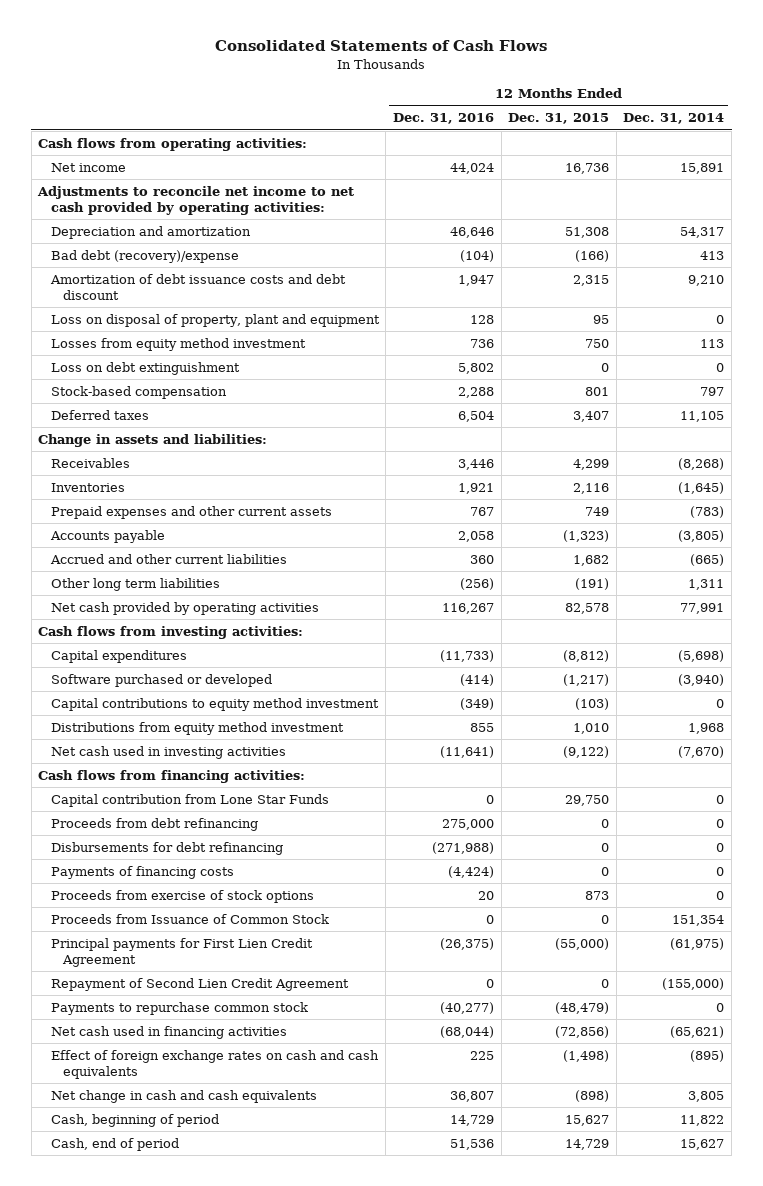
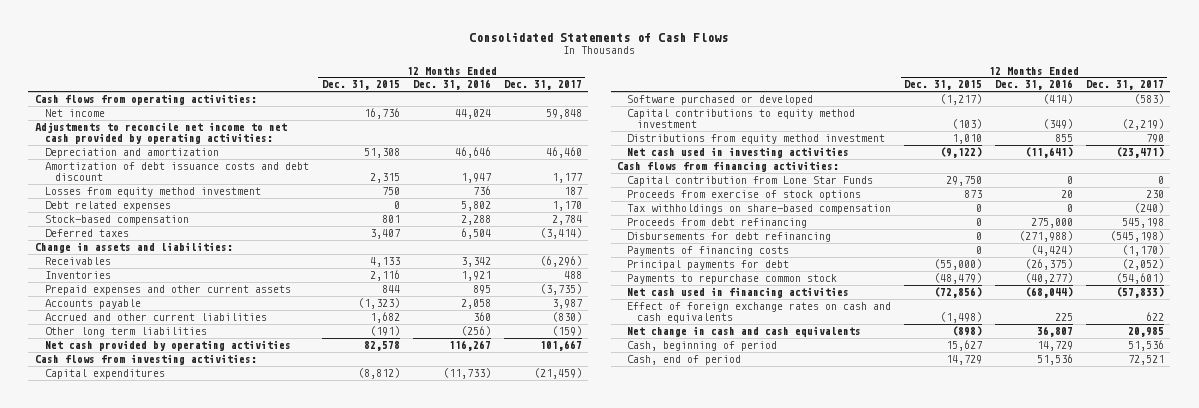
- | 12 Months Ended Dec. 31, 2016 | 12 Months Ended Dec. 31, 2015 | 12 Months Ended Dec. 31, 2014
+ | 12 Months Ended Dec. 31, 2015 | 12 Months Ended Dec. 31, 2016 | 12 Months Ended Dec. 31, 2017
- Bad debt (recovery)/expense | (104) | (166) | 413
- Loss on disposal of property, plant and equipment | 128 | 95 | 0
- Loss on debt extinguishment | 5,802 | 0 | 0
+ Debt related expenses | 0 | 5,802 | 1,170
- Receivables | 3,446 | 4,299 | (8,268)
+ Receivables | 4,133 | 3,342 | (6,296)
- Prepaid expenses and other current assets | 767 | 749 | (783)
+ Prepaid expenses and other current assets | 844 | 895 | (3,735)
moved up: Proceeds from exercise of stock options | 873 | 20 | 230
+ Tax withholdings on share-based compensation | 0 | 0 | (240)
- Proceeds from Issuance of Common Stock | 0 | 0 | 151,354
- Principal payments for First Lien Credit Agreement | (26,375) | (55,000) | (61,975)
- Repayment of Second Lien Credit Agreement | 0 | 0 | (155,000)
+ Principal payments for debt | (55,000) | (26,375) | (2,052)

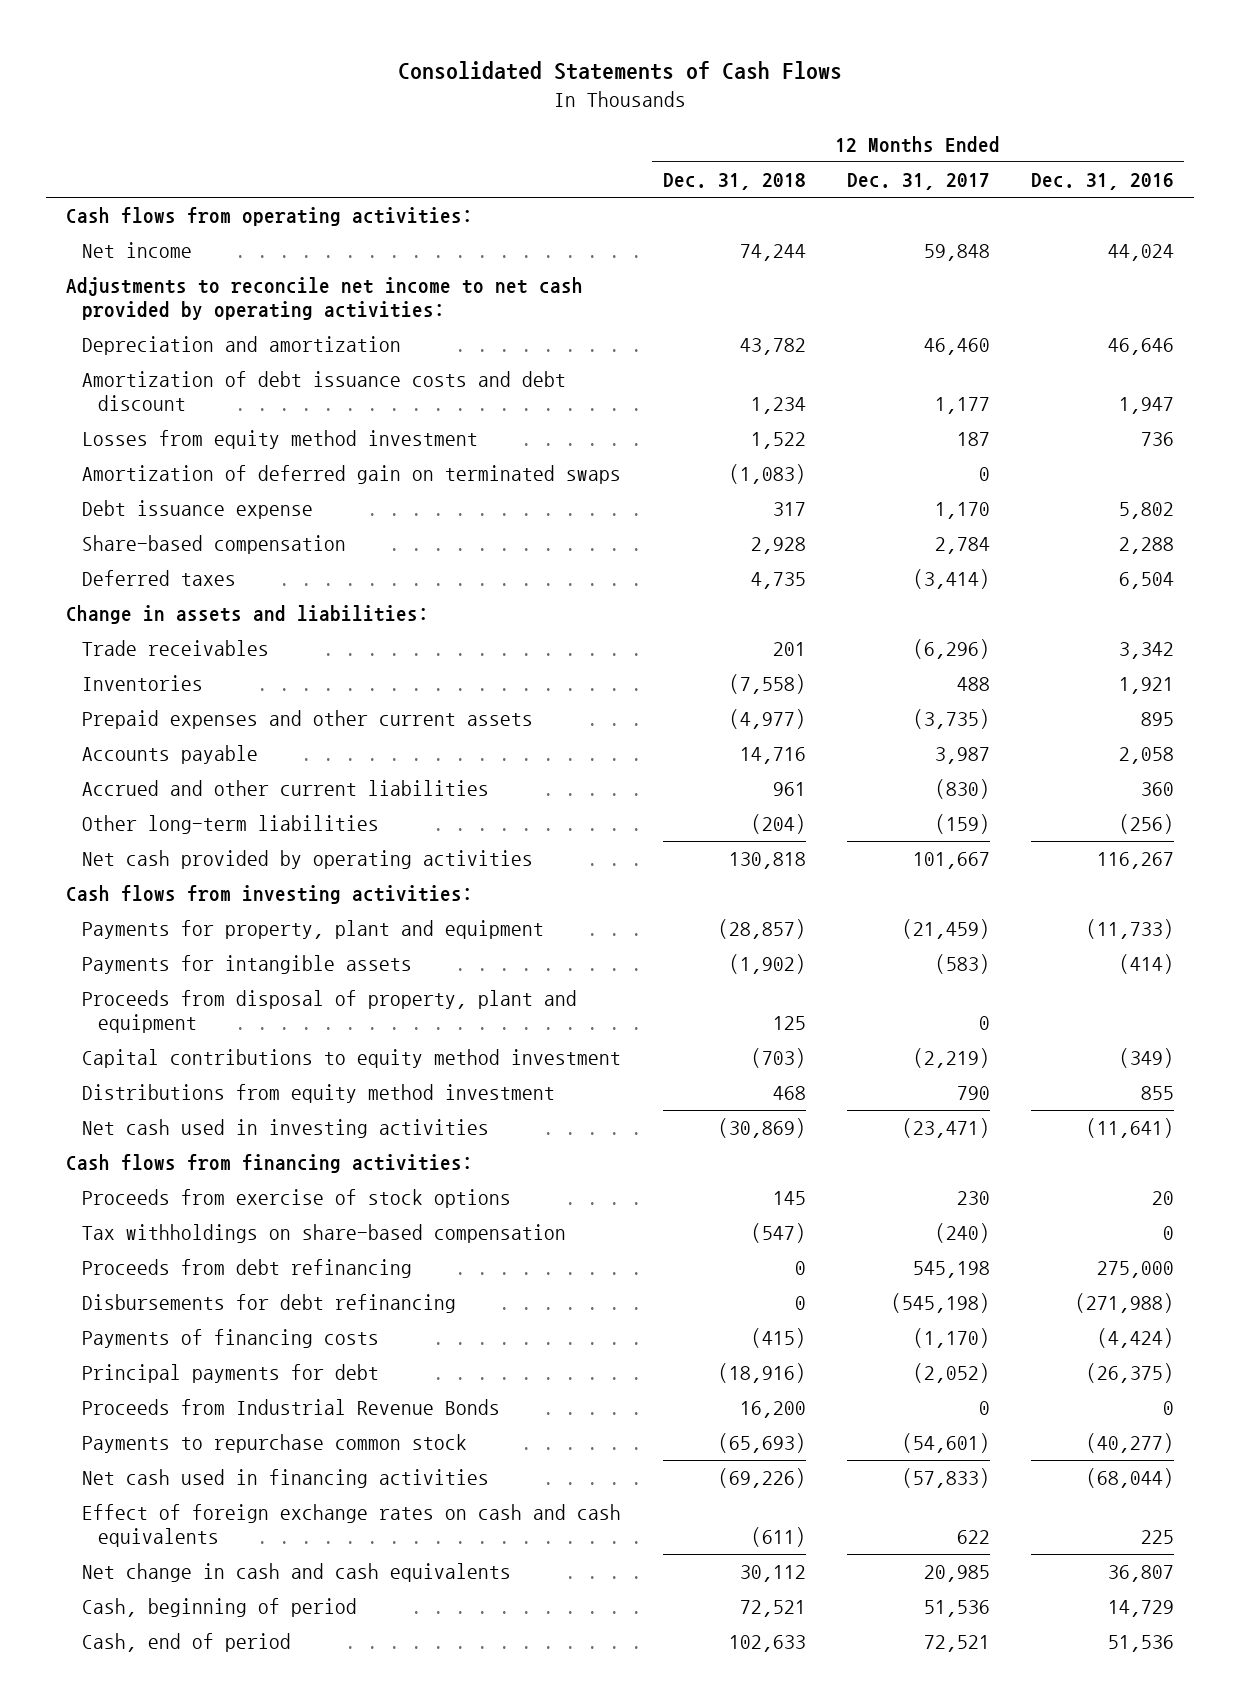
- | 12 Months Ended Dec. 31, 2015 | 12 Months Ended Dec. 31, 2016 | 12 Months Ended Dec. 31, 2017
+ | 12 Months Ended Dec. 31, 2018 | 12 Months Ended Dec. 31, 2017 | 12 Months Ended Dec. 31, 2016
- Debt related expenses | 0 | 5,802 | 1,170
- Stock-based compensation | 801 | 2,288 | 2,784
+ Amortization of deferred gain on terminated swaps | (1,083) | 0 |
+ Debt issuance expense | 317 | 1,170 | 5,802
+ Share-based compensation | 2,928 | 2,784 | 2,288
- Receivables | 4,133 | 3,342 | (6,296)
+ Trade receivables | 201 | (6,296) | 3,342
- Other long term liabilities | (191) | (256) | (159)
+ Other long-term liabilities | (204) | (159) | (256)
- Capital expenditures | (8,812) | (11,733) | (21,459)
- Software purchased or developed | (1,217) | (414) | (583)
+ Payments for property, plant and equipment | (28,857) | (21,459) | (11,733)
+ Payments for intangible assets | (1,902) | (583) | (414)
+ Proceeds from disposal of property, plant and equipment | 125 | 0 |
- Capital contribution from Lone Star Funds | 29,750 | 0 | 0
+ Proceeds from Industrial Revenue Bonds | 16,200 | 0 | 0

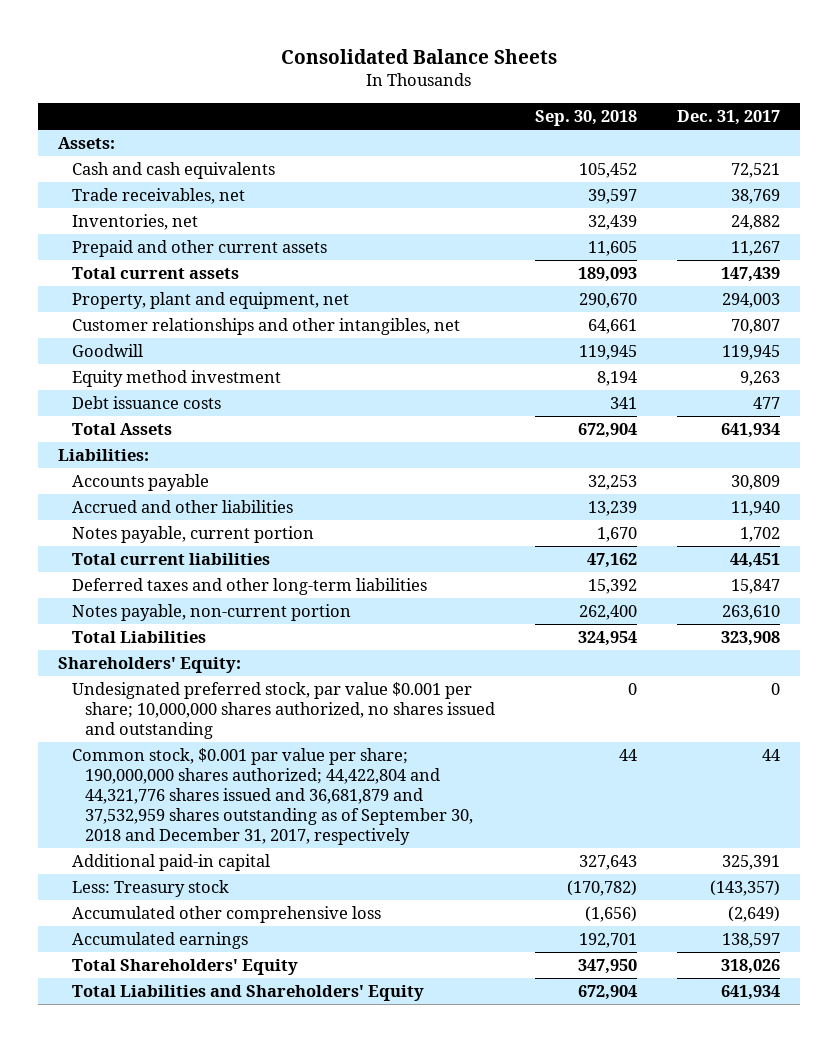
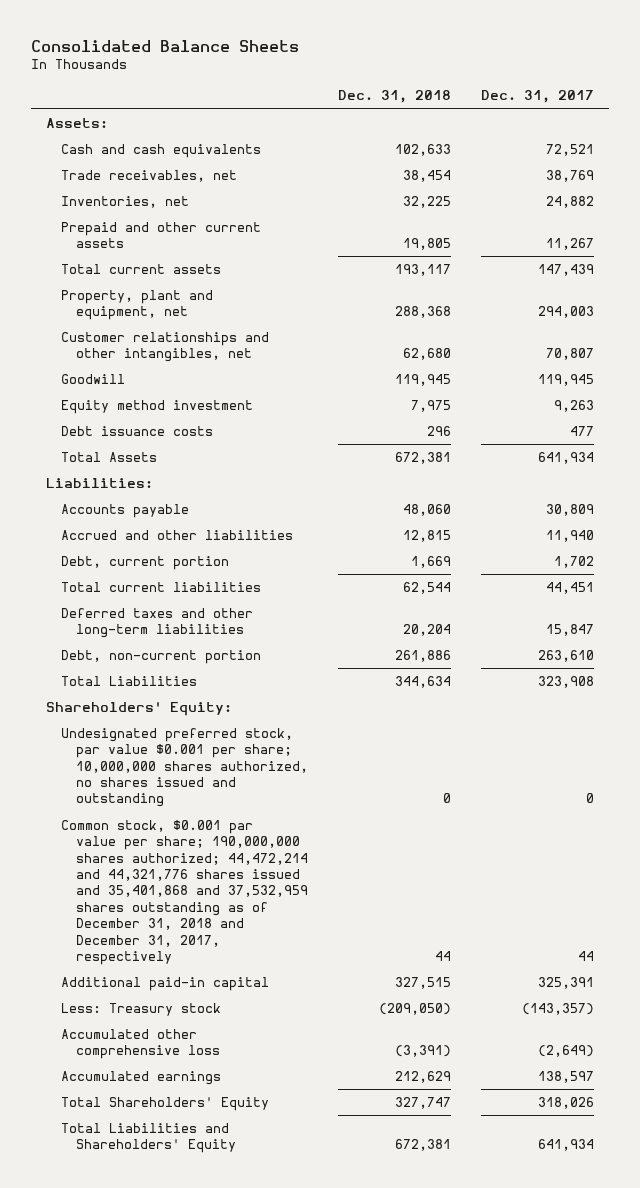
- | Sep. 30, 2018 | Dec. 31, 2017
+ | Dec. 31, 2018 | Dec. 31, 2017
- Notes payable, current portion | 1,670 | 1,702
+ Debt, current portion | 1,669 | 1,702
- Notes payable, non-current portion | 262,400 | 263,610
+ Debt, non-current portion | 261,886 | 263,610
- Common stock, $0.001 par value per share; 190,000,000 shares authorized; 44,422,804 and 44,321,776 shares issued and 36,681,879 and 37,532,959 shares outstanding as of September 30, 2018 and December 31, 2017, respectively | 44 | 44
+ Common stock, $0.001 par value per share; 190,000,000 shares authorized; 44,472,214 and 44,321,776 shares issued and 35,401,868 and 37,532,959 shares outstanding as of December 31, 2018 and December 31, 2017, respectively | 44 | 44

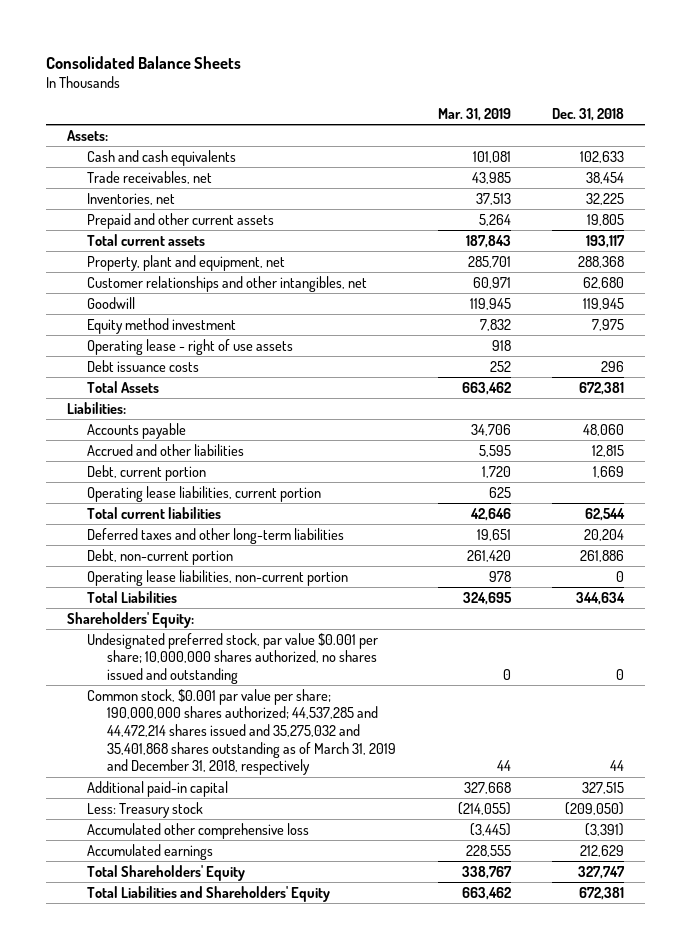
- | Dec. 31, 2018 | Dec. 31, 2017
+ | Mar. 31, 2019 | Dec. 31, 2018
+ Operating lease - right of use assets | 918 |
+ Operating lease liabilities, current portion | 625 |
+ Operating lease liabilities, non-current portion | 978 | 0
- Common stock, $0.001 par value per share; 190,000,000 shares authorized; 44,472,214 and 44,321,776 shares issued and 35,401,868 and 37,532,959 shares outstanding as of December 31, 2018 and December 31, 2017, respectively | 44 | 44
+ Common stock, $0.001 par value per share; 190,000,000 shares authorized; 44,537,285 and 44,472,214 shares issued and 35,275,032 and 35,401,868 shares outstanding as of March 31, 2019 and December 31, 2018, respectively | 44 | 44

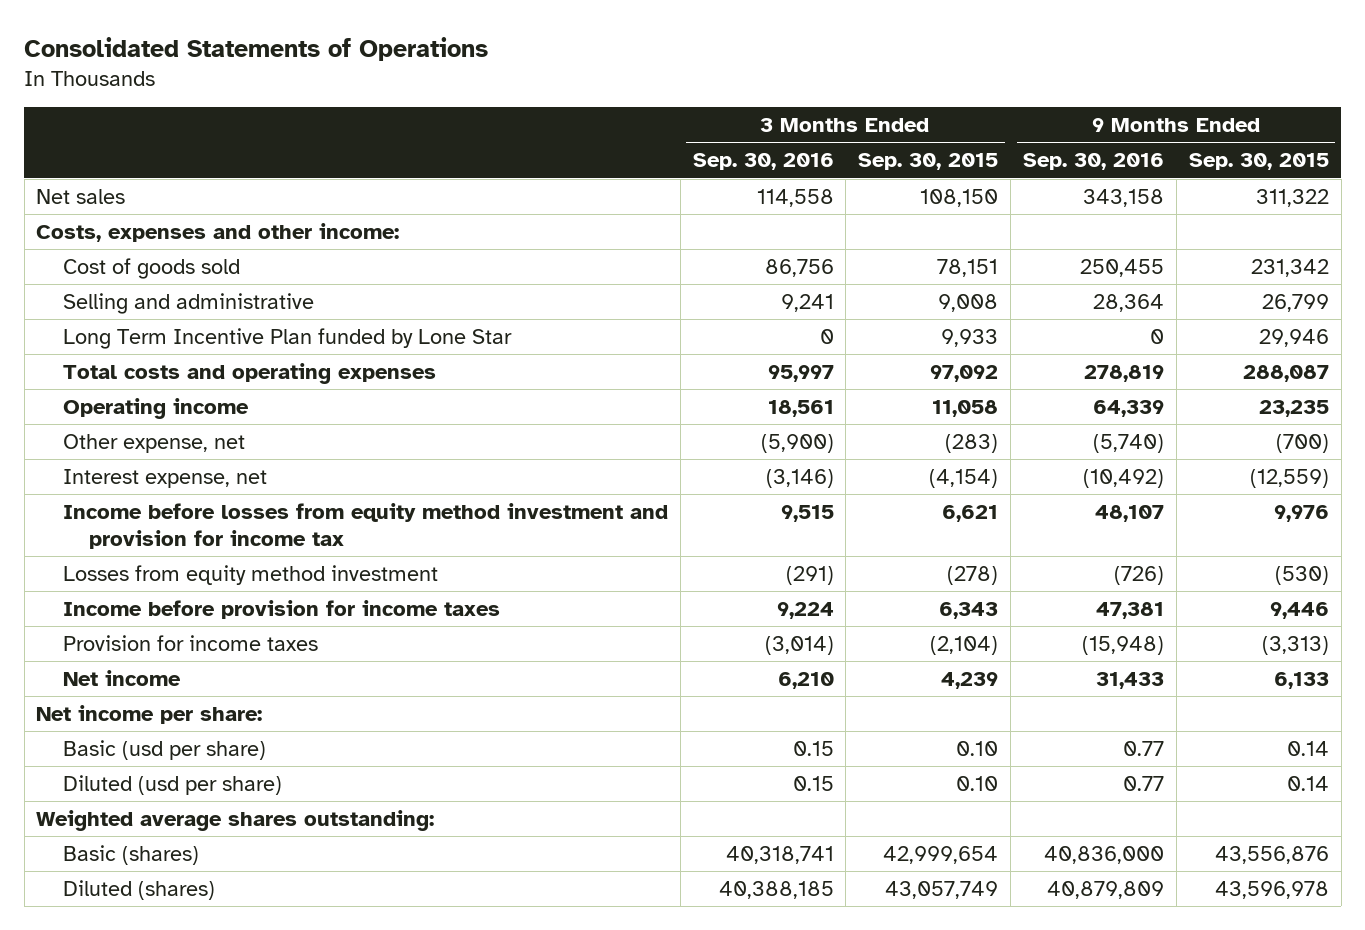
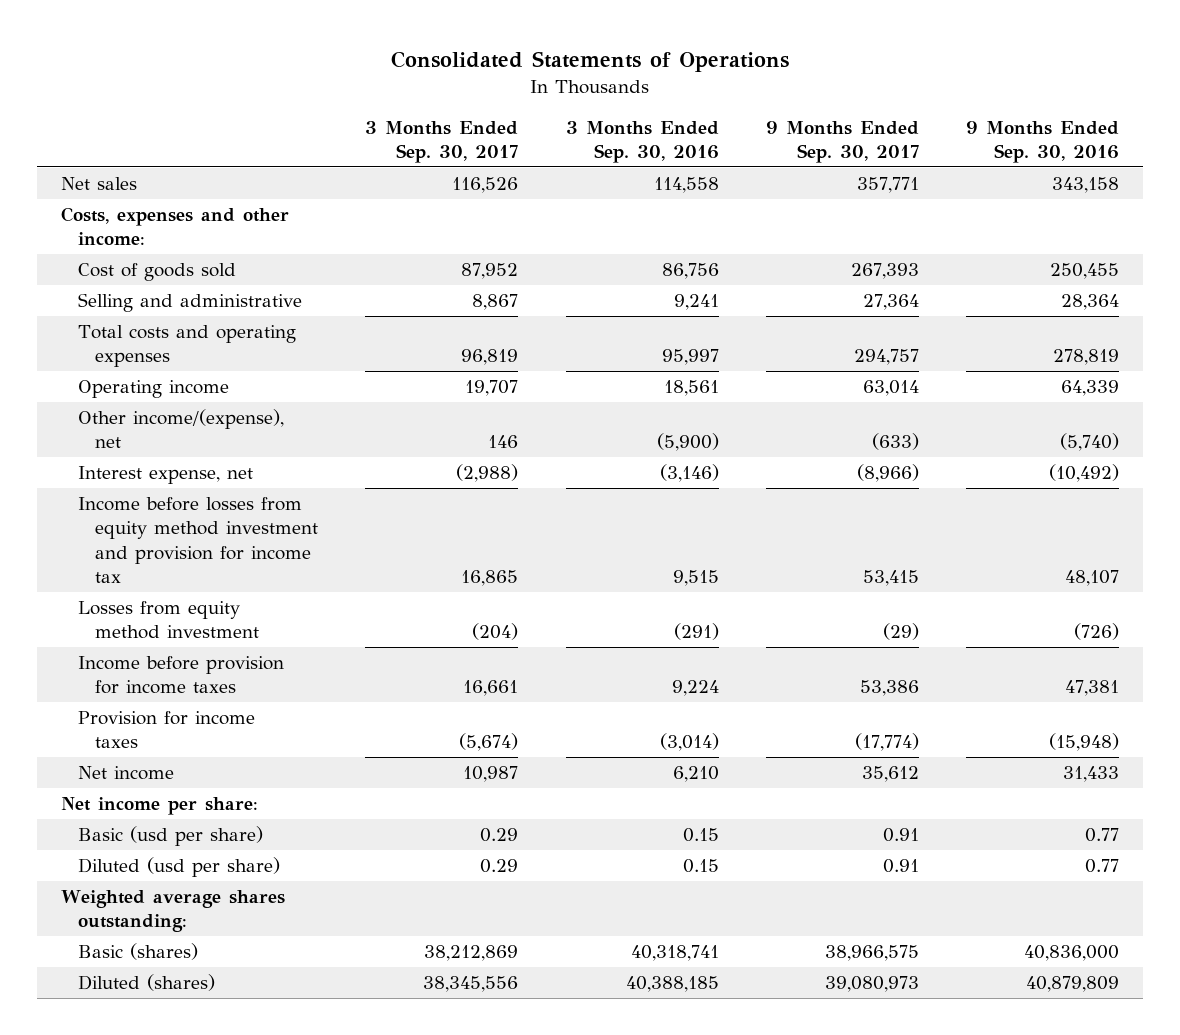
- | 3 Months Ended Sep. 30, 2016 | 3 Months Ended Sep. 30, 2015 | 9 Months Ended Sep. 30, 2016 | 9 Months Ended Sep. 30, 2015
+ | 3 Months Ended Sep. 30, 2017 | 3 Months Ended Sep. 30, 2016 | 9 Months Ended Sep. 30, 2017 | 9 Months Ended Sep. 30, 2016
- Long Term Incentive Plan funded by Lone Star | 0 | 9,933 | 0 | 29,946
- Other expense, net | (5,900) | (283) | (5,740) | (700)
+ Other income/(expense), net | 146 | (5,900) | (633) | (5,740)

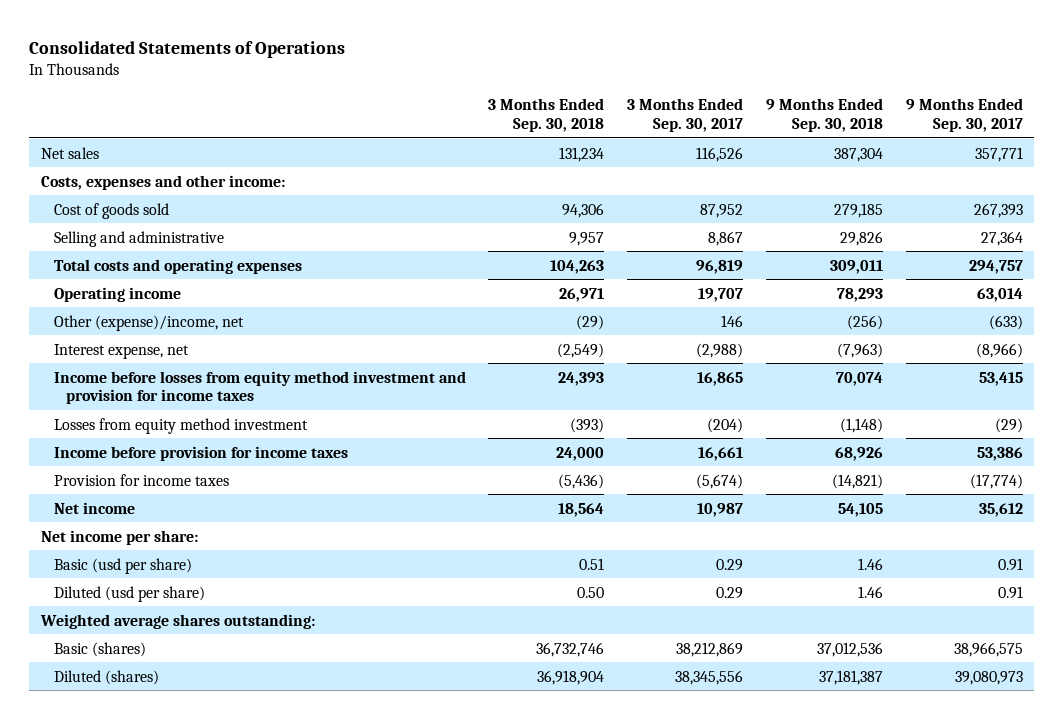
- | 3 Months Ended Sep. 30, 2017 | 3 Months Ended Sep. 30, 2016 | 9 Months Ended Sep. 30, 2017 | 9 Months Ended Sep. 30, 2016
+ | 3 Months Ended Sep. 30, 2018 | 3 Months Ended Sep. 30, 2017 | 9 Months Ended Sep. 30, 2018 | 9 Months Ended Sep. 30, 2017
- Other income/(expense), net | 146 | (5,900) | (633) | (5,740)
+ Other (expense)/income, net | (29) | 146 | (256) | (633)
- Income before losses from equity method investment and provision for income tax | 16,865 | 9,515 | 53,415 | 48,107
+ Income before losses from equity method investment and provision for income taxes | 24,393 | 16,865 | 70,074 | 53,415

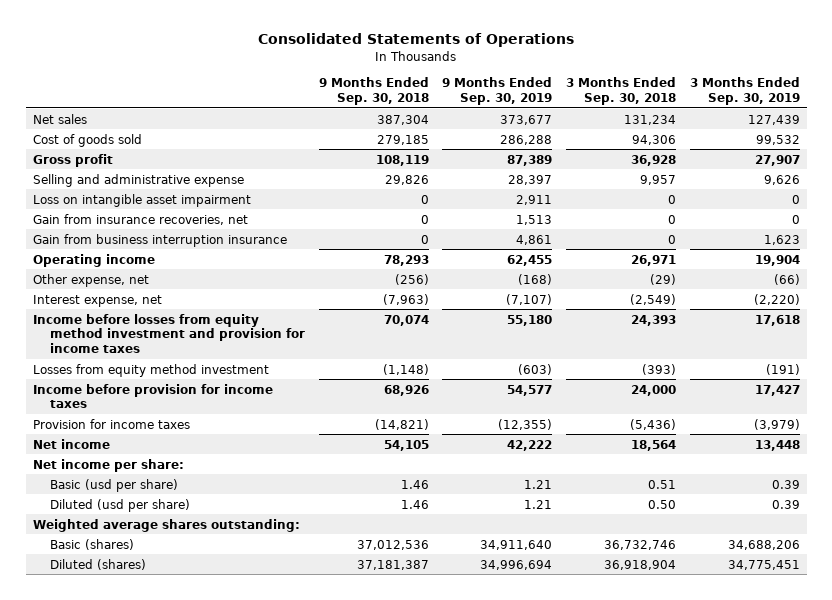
- | 3 Months Ended Sep. 30, 2018 | 3 Months Ended Sep. 30, 2017 | 9 Months Ended Sep. 30, 2018 | 9 Months Ended Sep. 30, 2017
+ | 9 Months Ended Sep. 30, 2018 | 9 Months Ended Sep. 30, 2019 | 3 Months Ended Sep. 30, 2018 | 3 Months Ended Sep. 30, 2019
- Costs, expenses and other income:
- Selling and administrative | 9,957 | 8,867 | 29,826 | 27,364
- Total costs and operating expenses | 104,263 | 96,819 | 309,011 | 294,757
+ Gross profit | 108,119 | 87,389 | 36,928 | 27,907
+ Selling and administrative expense | 29,826 | 28,397 | 9,957 | 9,626
+ Loss on intangible asset impairment | 0 | 2,911 | 0 | 0
+ Gain from insurance recoveries, net | 0 | 1,513 | 0 | 0
+ Gain from business interruption insurance | 0 | 4,861 | 0 | 1,623
- Other (expense)/income, net | (29) | 146 | (256) | (633)
+ Other expense, net | (256) | (168) | (29) | (66)

